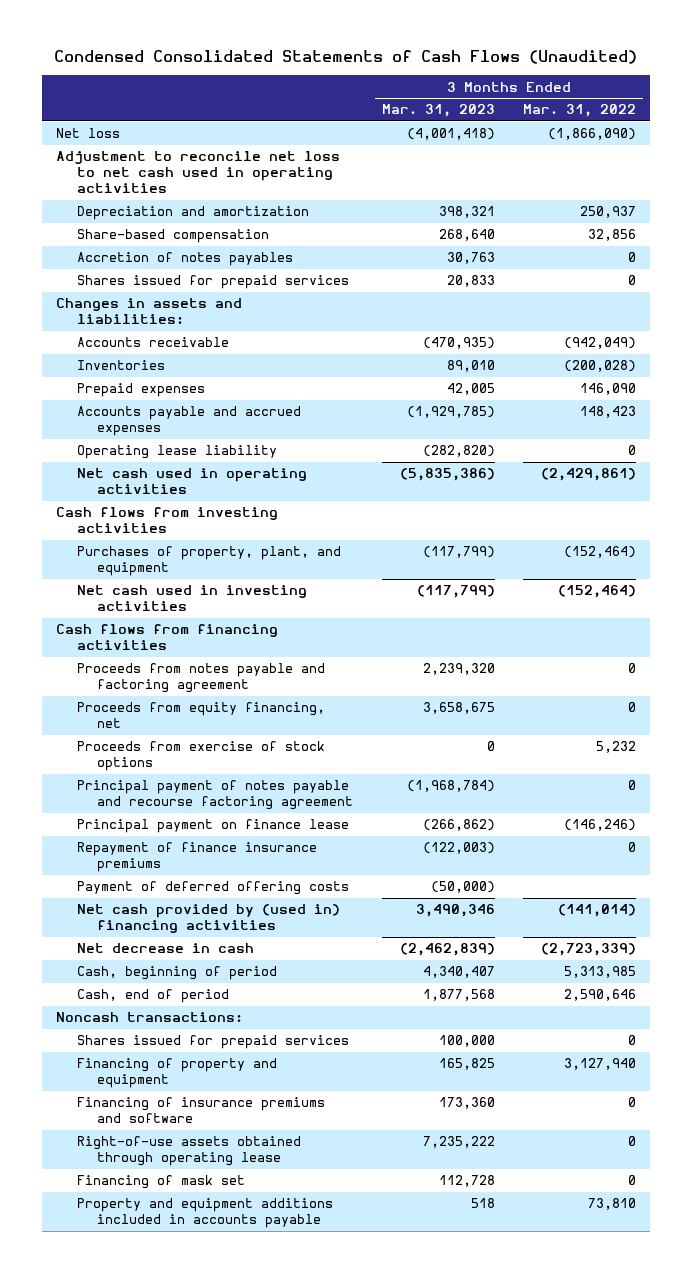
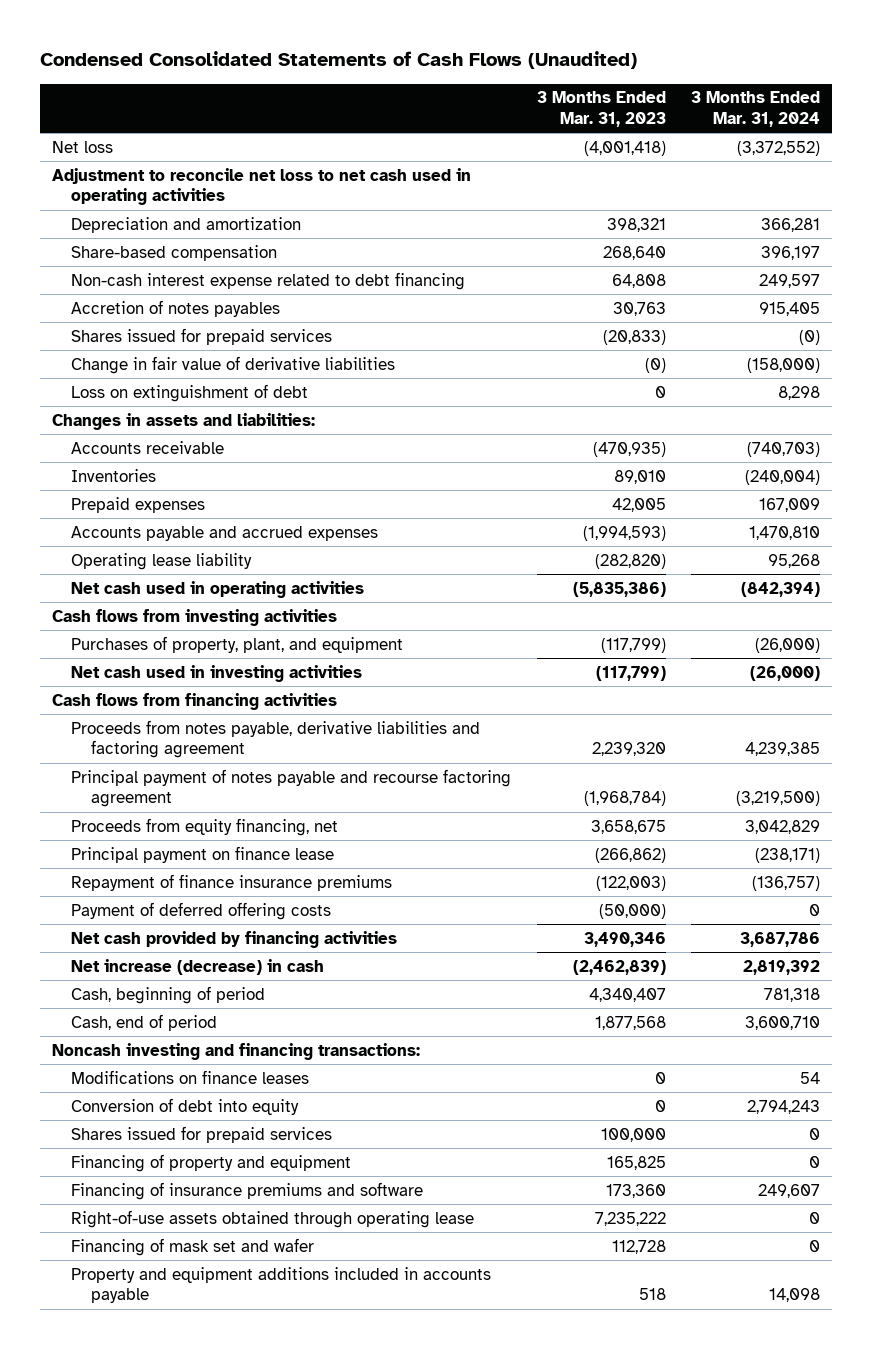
- | 3 Months Ended Mar. 31, 2023 | 3 Months Ended Mar. 31, 2022
+ | 3 Months Ended Mar. 31, 2023 | 3 Months Ended Mar. 31, 2024
+ Non-cash interest expense related to debt financing | 64,808 | 249,597
- Shares issued for prepaid services | 20,833 | 0
+ Shares issued for prepaid services | (20,833) | (0)
+ Change in fair value of derivative liabilities | (0) | (158,000)
+ Loss on extinguishment of debt | 0 | 8,298
- Accounts payable and accrued expenses | (1,929,785) | 148,423
+ Accounts payable and accrued expenses | (1,994,593) | 1,470,810
- Proceeds from notes payable and factoring agreement | 2,239,320 | 0
- Proceeds from exercise of stock options | 0 | 5,232
+ Proceeds from notes payable, derivative liabilities and factoring agreement | 2,239,320 | 4,239,385
moved down: Proceeds from equity financing, net | 3,658,675 | 3,042,829
- Net cash provided by (used in) financing activities | 3,490,346 | (141,014)
- Net decrease in cash | (2,462,839) | (2,723,339)
+ Net cash provided by financing activities | 3,490,346 | 3,687,786
+ Net increase (decrease) in cash | (2,462,839) | 2,819,392
- Noncash transactions:
+ Noncash investing and financing transactions:
+ Modifications on finance leases | 0 | 54
+ Conversion of debt into equity | 0 | 2,794,243
- Financing of mask set | 112,728 | 0
+ Financing of mask set and wafer | 112,728 | 0

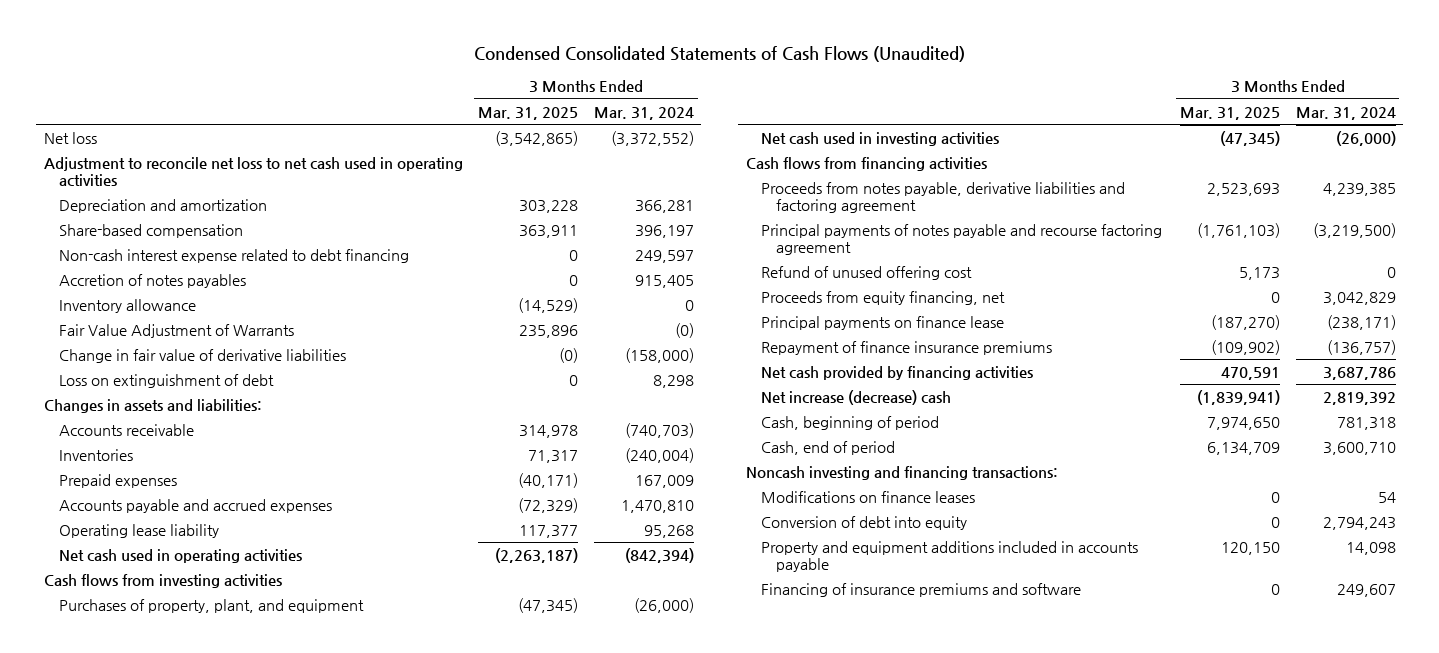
- | 3 Months Ended Mar. 31, 2023 | 3 Months Ended Mar. 31, 2024
+ | 3 Months Ended Mar. 31, 2025 | 3 Months Ended Mar. 31, 2024
- Shares issued for prepaid services | (20,833) | (0)
+ Inventory allowance | (14,529) | 0
+ Fair Value Adjustment of Warrants | 235,896 | (0)
- Principal payment of notes payable and recourse factoring agreement | (1,968,784) | (3,219,500)
+ Principal payments of notes payable and recourse factoring agreement | (1,761,103) | (3,219,500)
+ Refund of unused offering cost | 5,173 | 0
- Principal payment on finance lease | (266,862) | (238,171)
+ Principal payments on finance lease | (187,270) | (238,171)
- Payment of deferred offering costs | (50,000) | 0
- Net increase (decrease) in cash | (2,462,839) | 2,819,392
+ Net increase (decrease) cash | (1,839,941) | 2,819,392
- Shares issued for prepaid services | 100,000 | 0
- Financing of property and equipment | 165,825 | 0
- Right-of-use assets obtained through operating lease | 7,235,222 | 0
- Financing of mask set and wafer | 112,728 | 0
moved down: Financing of insurance premiums and software | 0 | 249,607

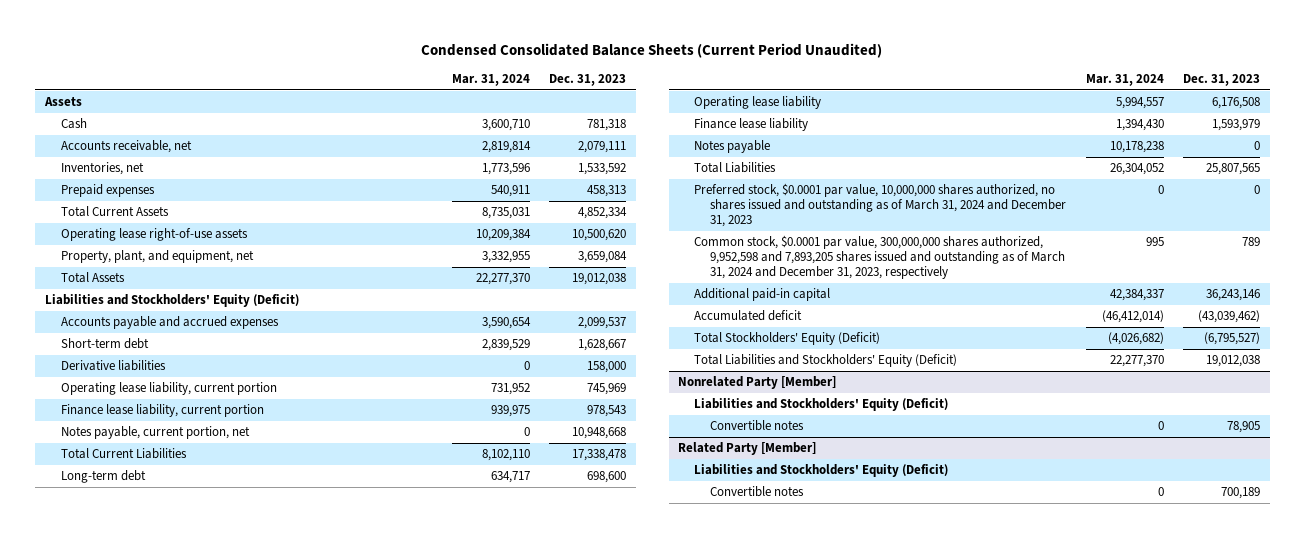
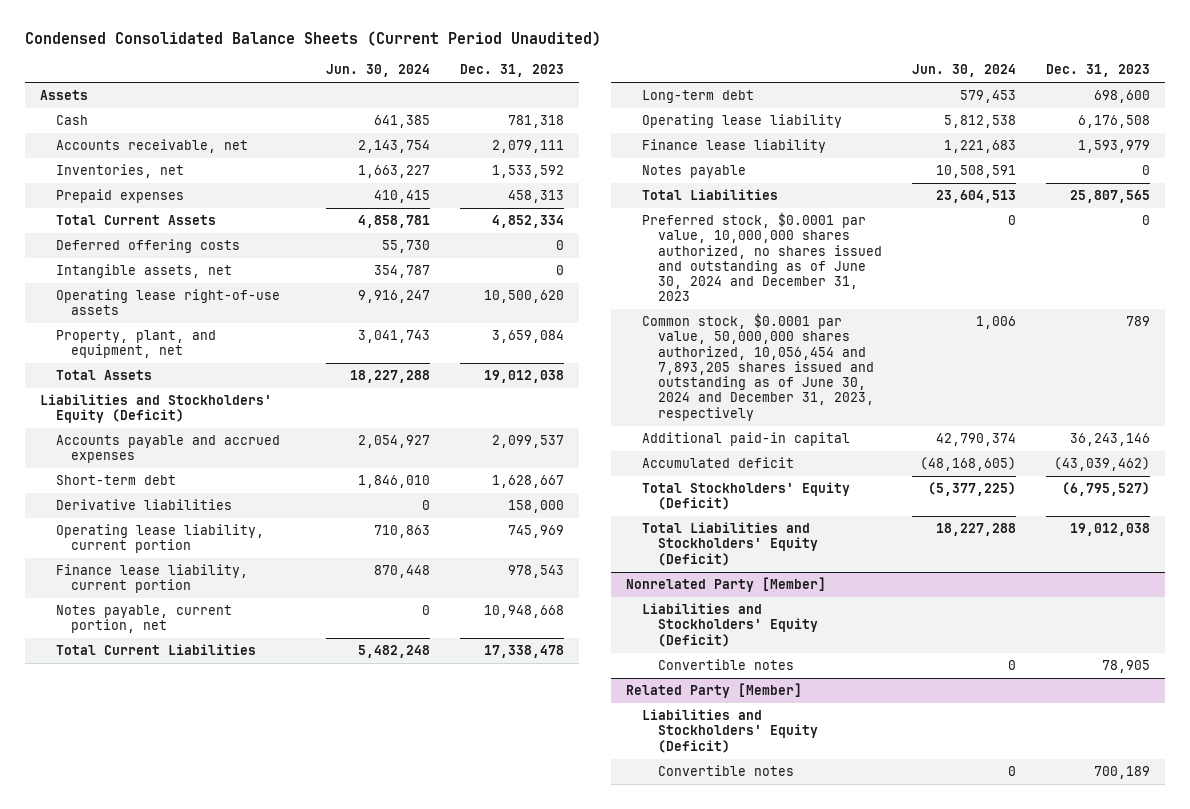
- | Mar. 31, 2024 | Dec. 31, 2023
+ | Jun. 30, 2024 | Dec. 31, 2023
+ Deferred offering costs | 55,730 | 0
+ Intangible assets, net | 354,787 | 0
- Preferred stock, $0.0001 par value, 10,000,000 shares authorized, no shares issued and outstanding as of March 31, 2024 and December 31, 2023 | 0 | 0
- Common stock, $0.0001 par value, 300,000,000 shares authorized, 9,952,598 and 7,893,205 shares issued and outstanding as of March 31, 2024 and December 31, 2023, respectively | 995 | 789
+ Preferred stock, $0.0001 par value, 10,000,000 shares authorized, no shares issued and outstanding as of June 30, 2024 and December 31, 2023 | 0 | 0
+ Common stock, $0.0001 par value, 50,000,000 shares authorized, 10,056,454 and 7,893,205 shares issued and outstanding as of June 30, 2024 and December 31, 2023, respectively | 1,006 | 789

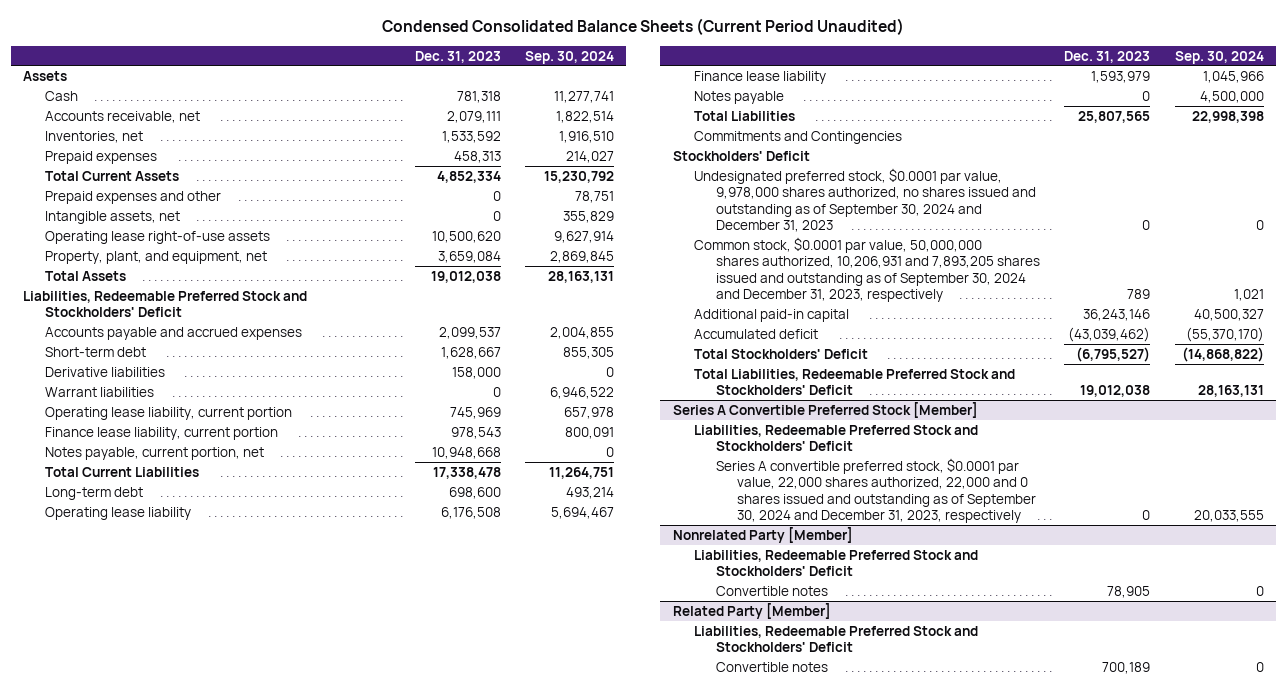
- | Jun. 30, 2024 | Dec. 31, 2023
+ | Dec. 31, 2023 | Sep. 30, 2024
- Deferred offering costs | 55,730 | 0
+ Prepaid expenses and other | 0 | 78,751
- Liabilities and Stockholders' Equity (Deficit)
+ Liabilities, Redeemable Preferred Stock and Stockholders' Deficit
+ Warrant liabilities | 0 | 6,946,522
- Preferred stock, $0.0001 par value, 10,000,000 shares authorized, no shares issued and outstanding as of June 30, 2024 and December 31, 2023 | 0 | 0
- Common stock, $0.0001 par value, 50,000,000 shares authorized, 10,056,454 and 7,893,205 shares issued and outstanding as of June 30, 2024 and December 31, 2023, respectively | 1,006 | 789
+ Commitments and Contingencies
+ Stockholders' Deficit
+ Undesignated preferred stock, $0.0001 par value, 9,978,000 shares authorized, no shares issued and outstanding as of September 30, 2024 and December 31, 2023 | 0 | 0
+ Common stock, $0.0001 par value, 50,000,000 shares authorized, 10,206,931 and 7,893,205 shares issued and outstanding as of September 30, 2024 and December 31, 2023, respectively | 789 | 1,021
- Total Stockholders' Equity (Deficit) | (5,377,225) | (6,795,527)
- Total Liabilities and Stockholders' Equity (Deficit) | 18,227,288 | 19,012,038
+ Total Stockholders' Deficit | (6,795,527) | (14,868,822)
+ Total Liabilities, Redeemable Preferred Stock and Stockholders' Deficit | 19,012,038 | 28,163,131
+ Series A Convertible Preferred Stock [Member]
+ Liabilities, Redeemable Preferred Stock and Stockholders' Deficit
+ Series A convertible preferred stock, $0.0001 par value, 22,000 shares authorized, 22,000 and 0 shares issued and outstanding as of September 30, 2024 and December 31, 2023, respectively | 0 | 20,033,555
@ Nonrelated Party [Member]
- Liabilities and Stockholders' Equity (Deficit)
+ Liabilities, Redeemable Preferred Stock and Stockholders' Deficit
@ Related Party [Member]
- Liabilities and Stockholders' Equity (Deficit)
+ Liabilities, Redeemable Preferred Stock and Stockholders' Deficit

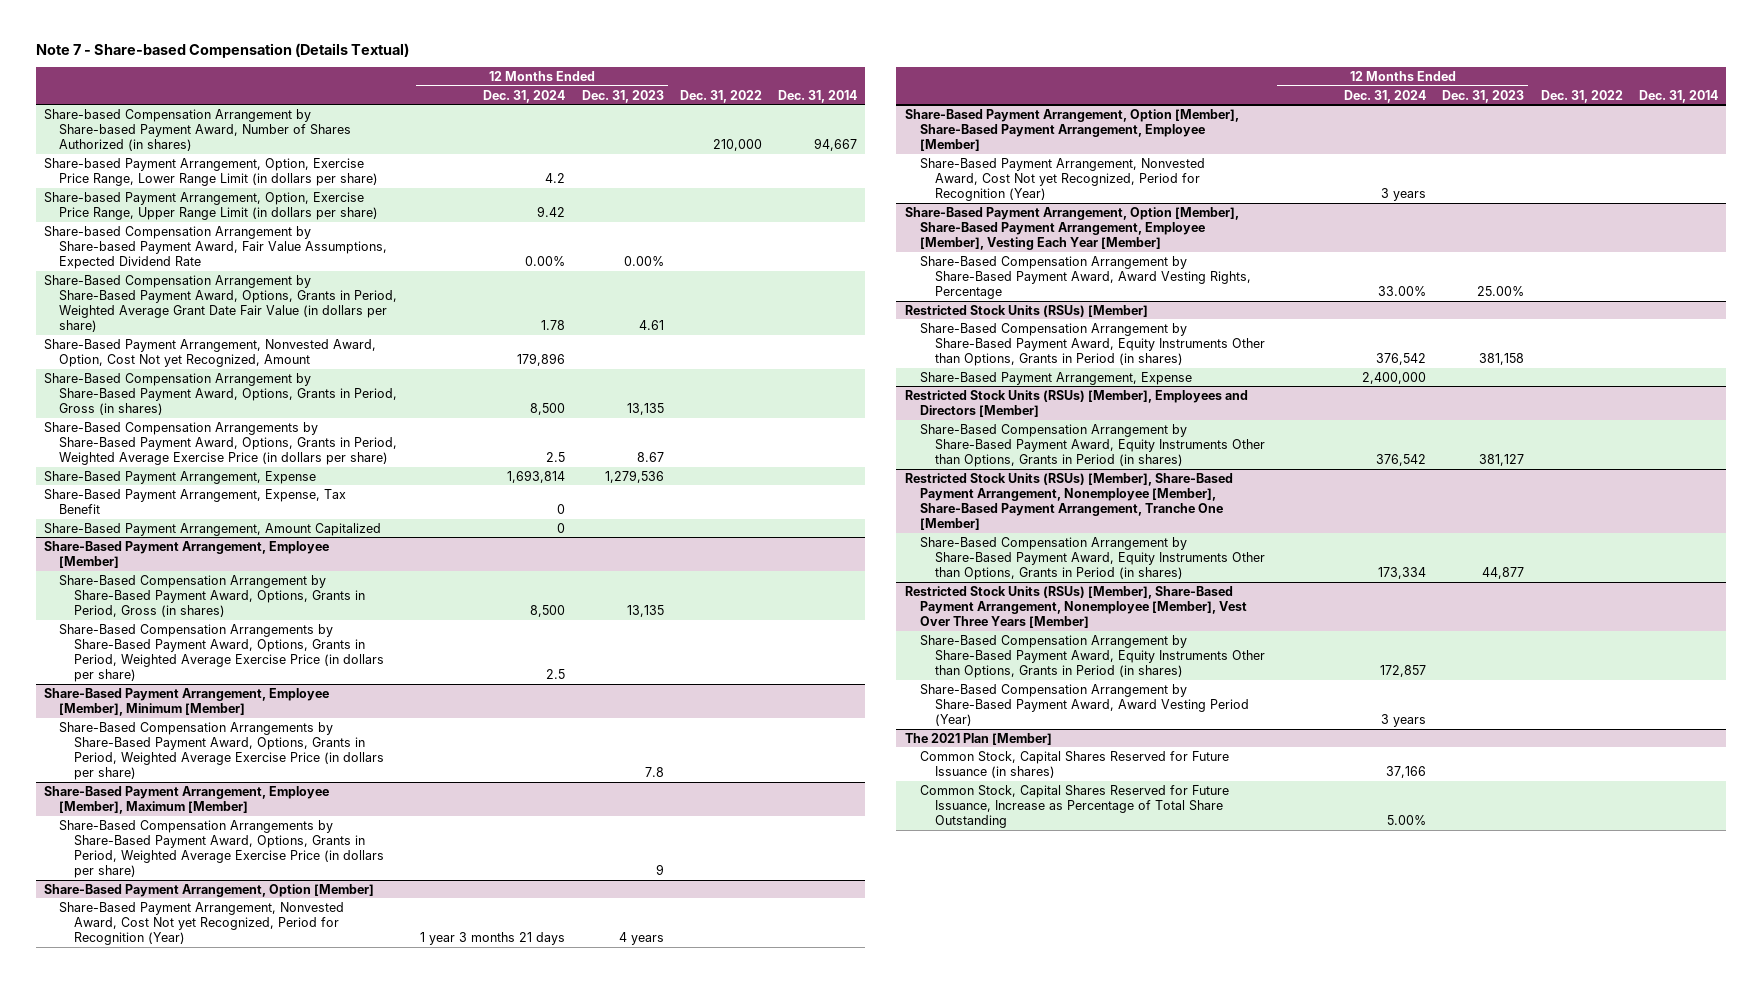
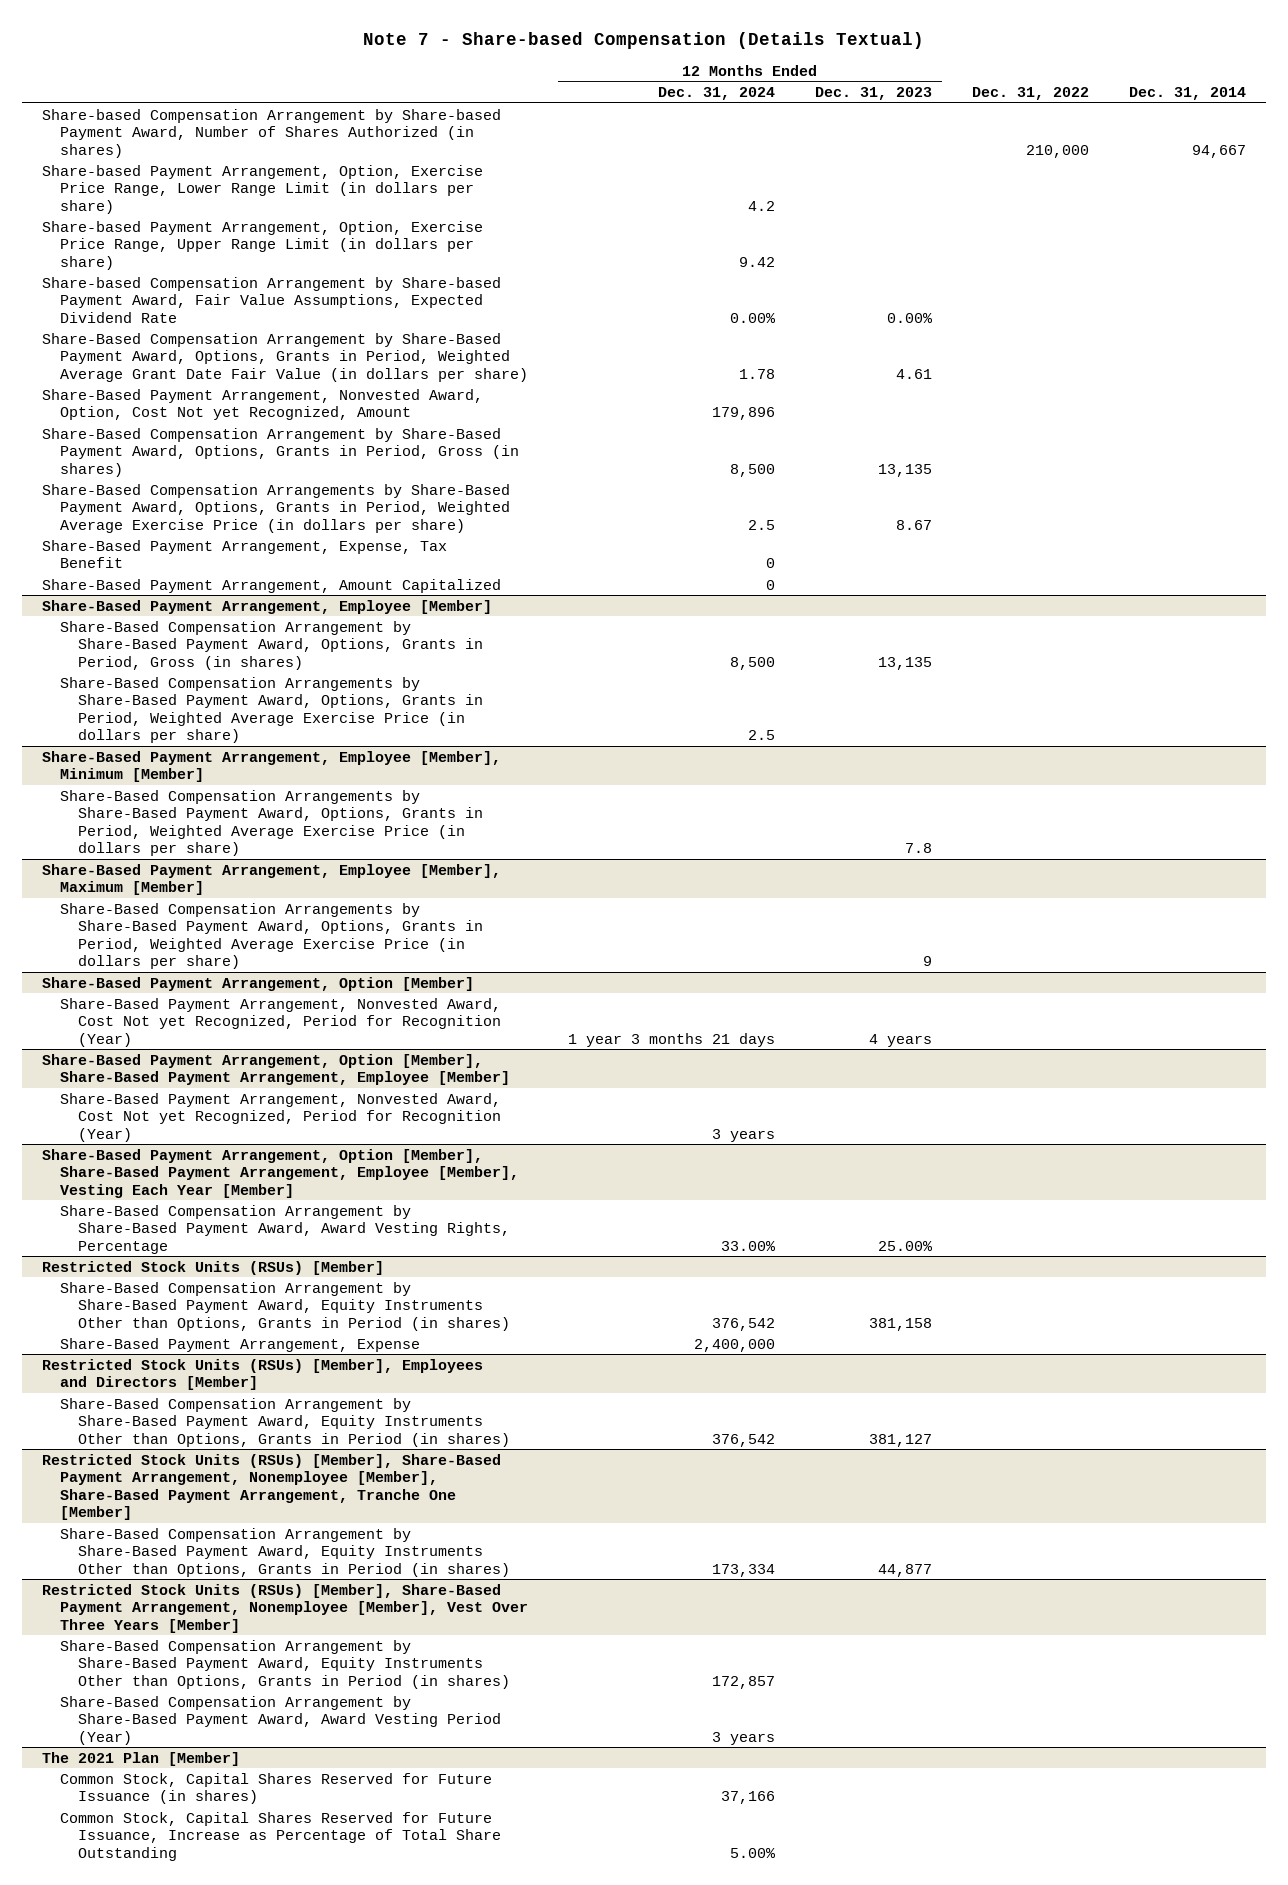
- Share-Based Payment Arrangement, Expense | 1,693,814 | 1,279,536 | |

